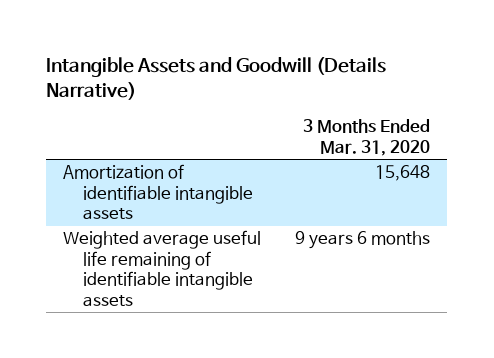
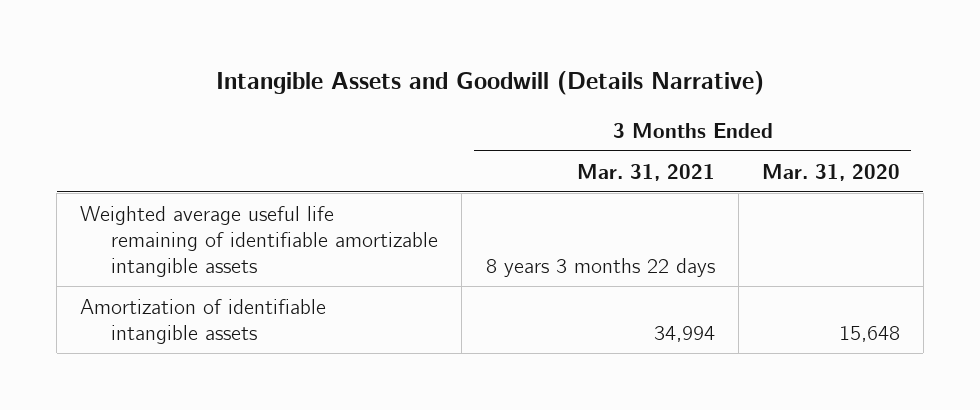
- | 3 Months Ended Mar. 31, 2020
+ | 3 Months Ended Mar. 31, 2021 | 3 Months Ended Mar. 31, 2020
+ Weighted average useful life remaining of identifiable amortizable intangible assets | 8 years 3 months 22 days |
- Weighted average useful life remaining of identifiable intangible assets | 9 years 6 months

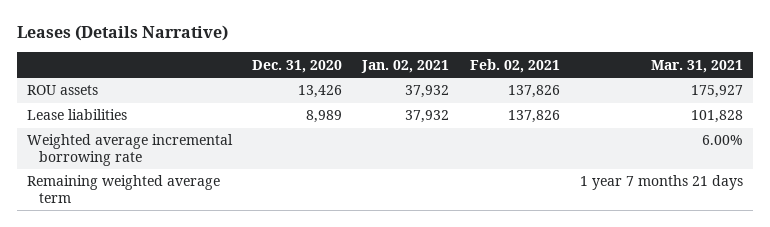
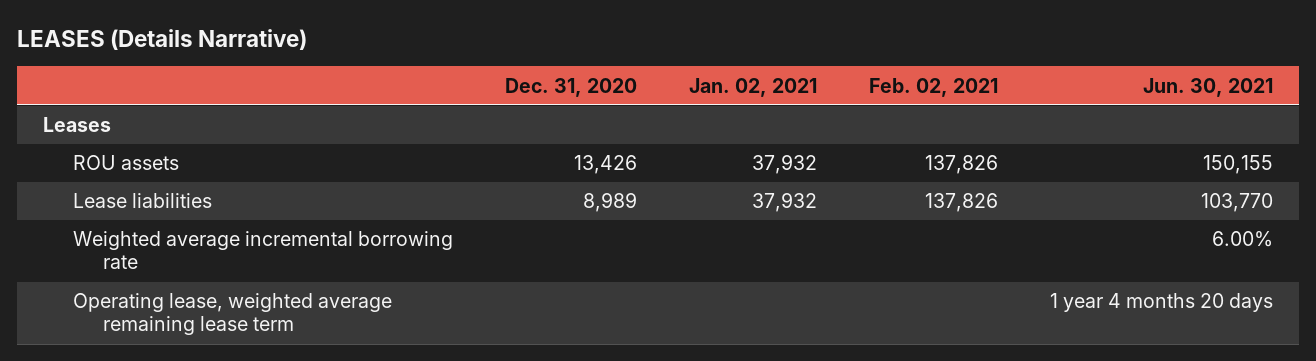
- Leases (Details Narrative)
+ LEASES (Details Narrative)
- | Dec. 31, 2020 | Jan. 02, 2021 | Feb. 02, 2021 | Mar. 31, 2021
+ | Dec. 31, 2020 | Jan. 02, 2021 | Feb. 02, 2021 | Jun. 30, 2021
+ Leases
- Remaining weighted average term | | | | 1 year 7 months 21 days
+ Operating lease, weighted average remaining lease term | | | | 1 year 4 months 20 days

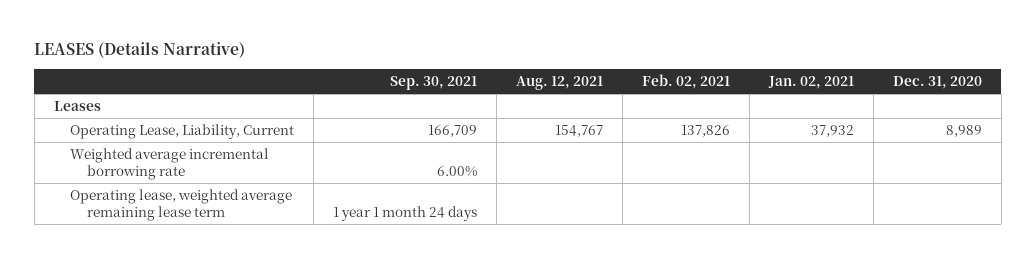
- | Dec. 31, 2020 | Jan. 02, 2021 | Feb. 02, 2021 | Jun. 30, 2021
+ | Sep. 30, 2021 | Aug. 12, 2021 | Feb. 02, 2021 | Jan. 02, 2021 | Dec. 31, 2020
- ROU assets | 13,426 | 37,932 | 137,826 | 150,155
- Lease liabilities | 8,989 | 37,932 | 137,826 | 103,770
+ Operating Lease, Liability, Current | 166,709 | 154,767 | 137,826 | 37,932 | 8,989

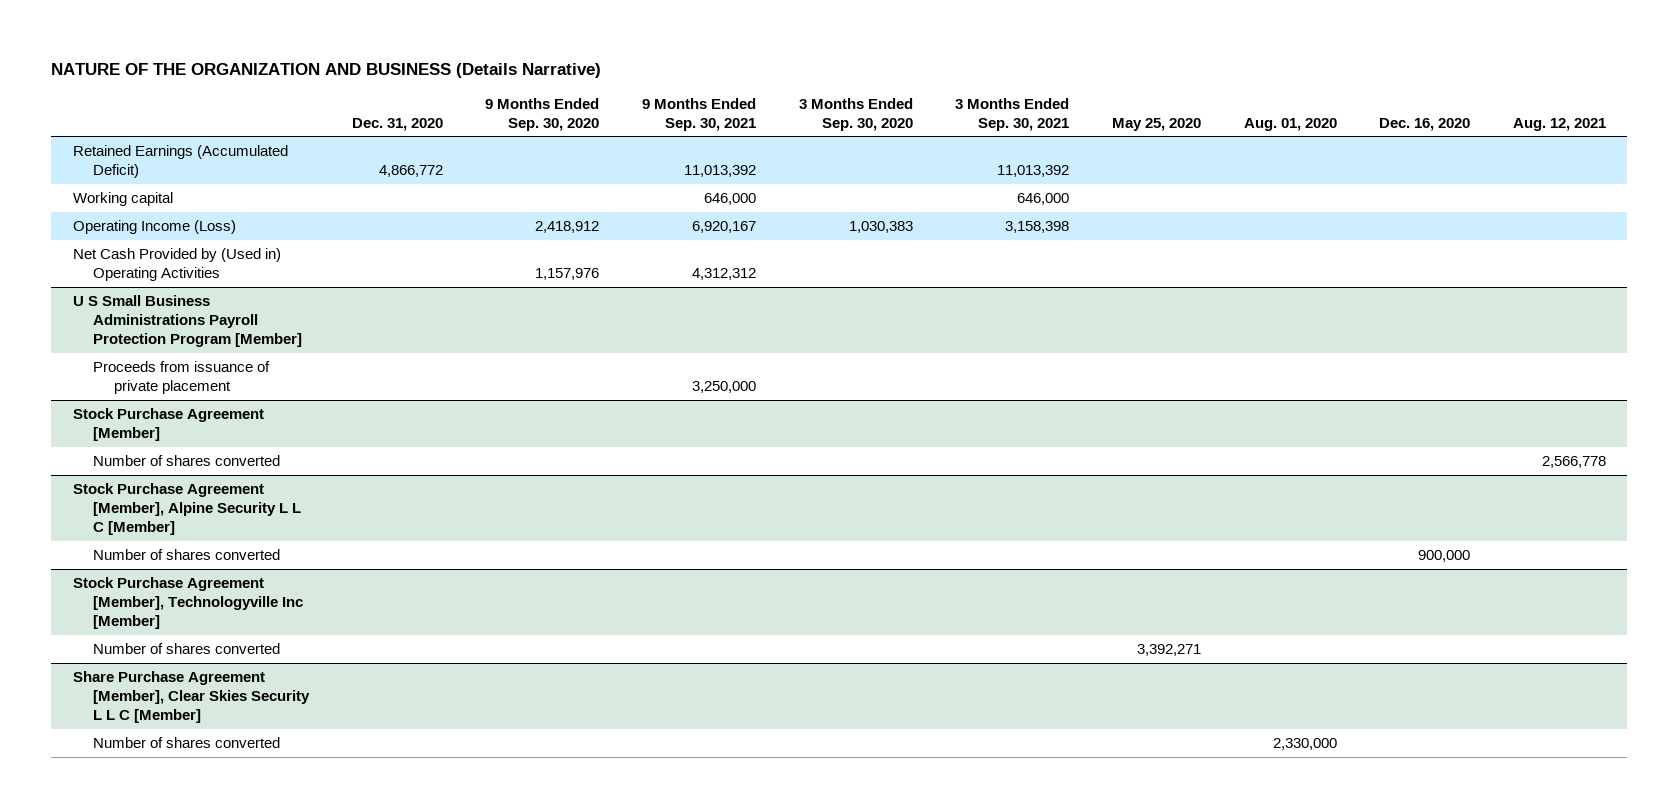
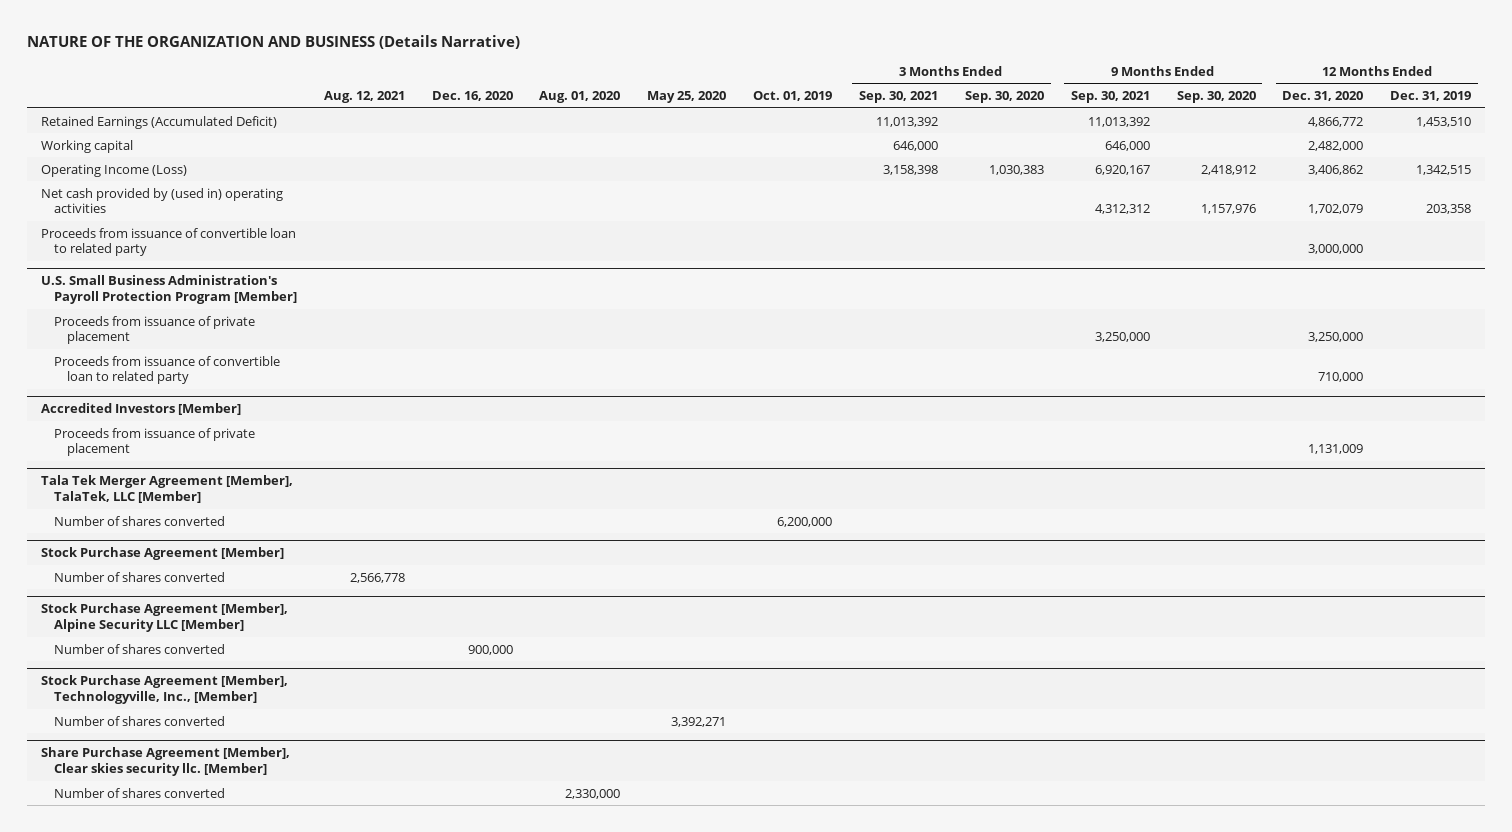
- | Dec. 31, 2020 | 9 Months Ended Sep. 30, 2020 | 9 Months Ended Sep. 30, 2021 | 3 Months Ended Sep. 30, 2020 | 3 Months Ended Sep. 30, 2021 | May 25, 2020 | Aug. 01, 2020 | Dec. 16, 2020 | Aug. 12, 2021
+ | Aug. 12, 2021 | Dec. 16, 2020 | Aug. 01, 2020 | May 25, 2020 | Oct. 01, 2019 | 3 Months Ended Sep. 30, 2021 | 3 Months Ended Sep. 30, 2020 | 9 Months Ended Sep. 30, 2021 | 9 Months Ended Sep. 30, 2020 | 12 Months Ended Dec. 31, 2020 | 12 Months Ended Dec. 31, 2019
- Net Cash Provided by (Used in) Operating Activities | | 1,157,976 | 4,312,312 | | | | | |
- U S Small Business Administrations Payroll Protection Program [Member]
+ Net cash provided by (used in) operating activities | | | | | | | | 4,312,312 | 1,157,976 | 1,702,079 | 203,358
+ Proceeds from issuance of convertible loan to related party | | | | | | | | | | 3,000,000 |
+ U.S. Small Business Administration's Payroll Protection Program [Member]
+ Proceeds from issuance of convertible loan to related party | | | | | | | | | | 710,000 |
+ Accredited Investors [Member]
+ Proceeds from issuance of private placement | | | | | | | | | | 1,131,009 |
+ Tala Tek Merger Agreement [Member], TalaTek, LLC [Member]
+ Number of shares converted | | | | | 6,200,000 | | | | | |
- Stock Purchase Agreement [Member], Alpine Security L L C [Member]
+ Stock Purchase Agreement [Member], Alpine Security LLC [Member]
- Stock Purchase Agreement [Member], Technologyville Inc [Member]
+ Stock Purchase Agreement [Member], Technologyville, Inc., [Member]
- Share Purchase Agreement [Member], Clear Skies Security L L C [Member]
+ Share Purchase Agreement [Member], Clear skies security llc. [Member]

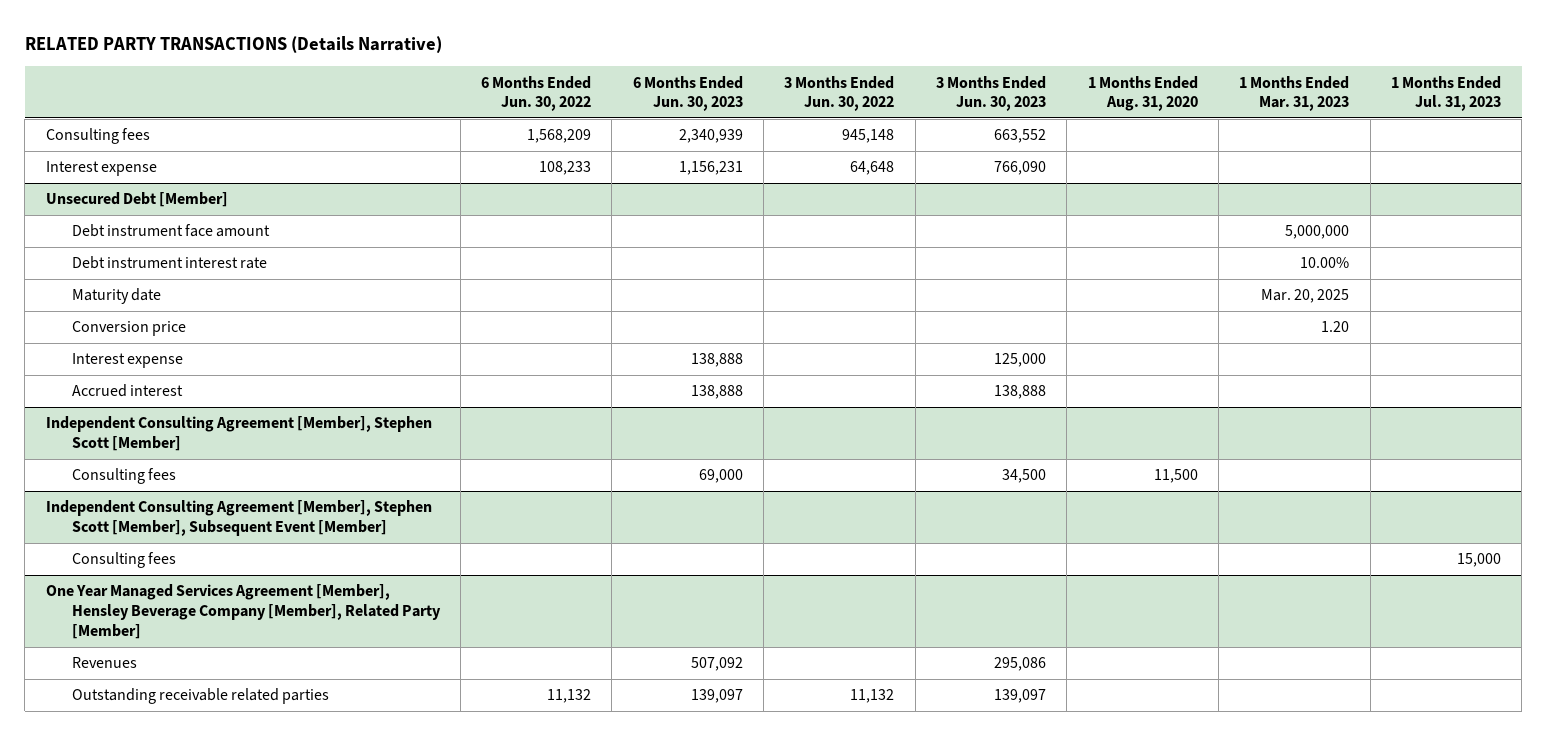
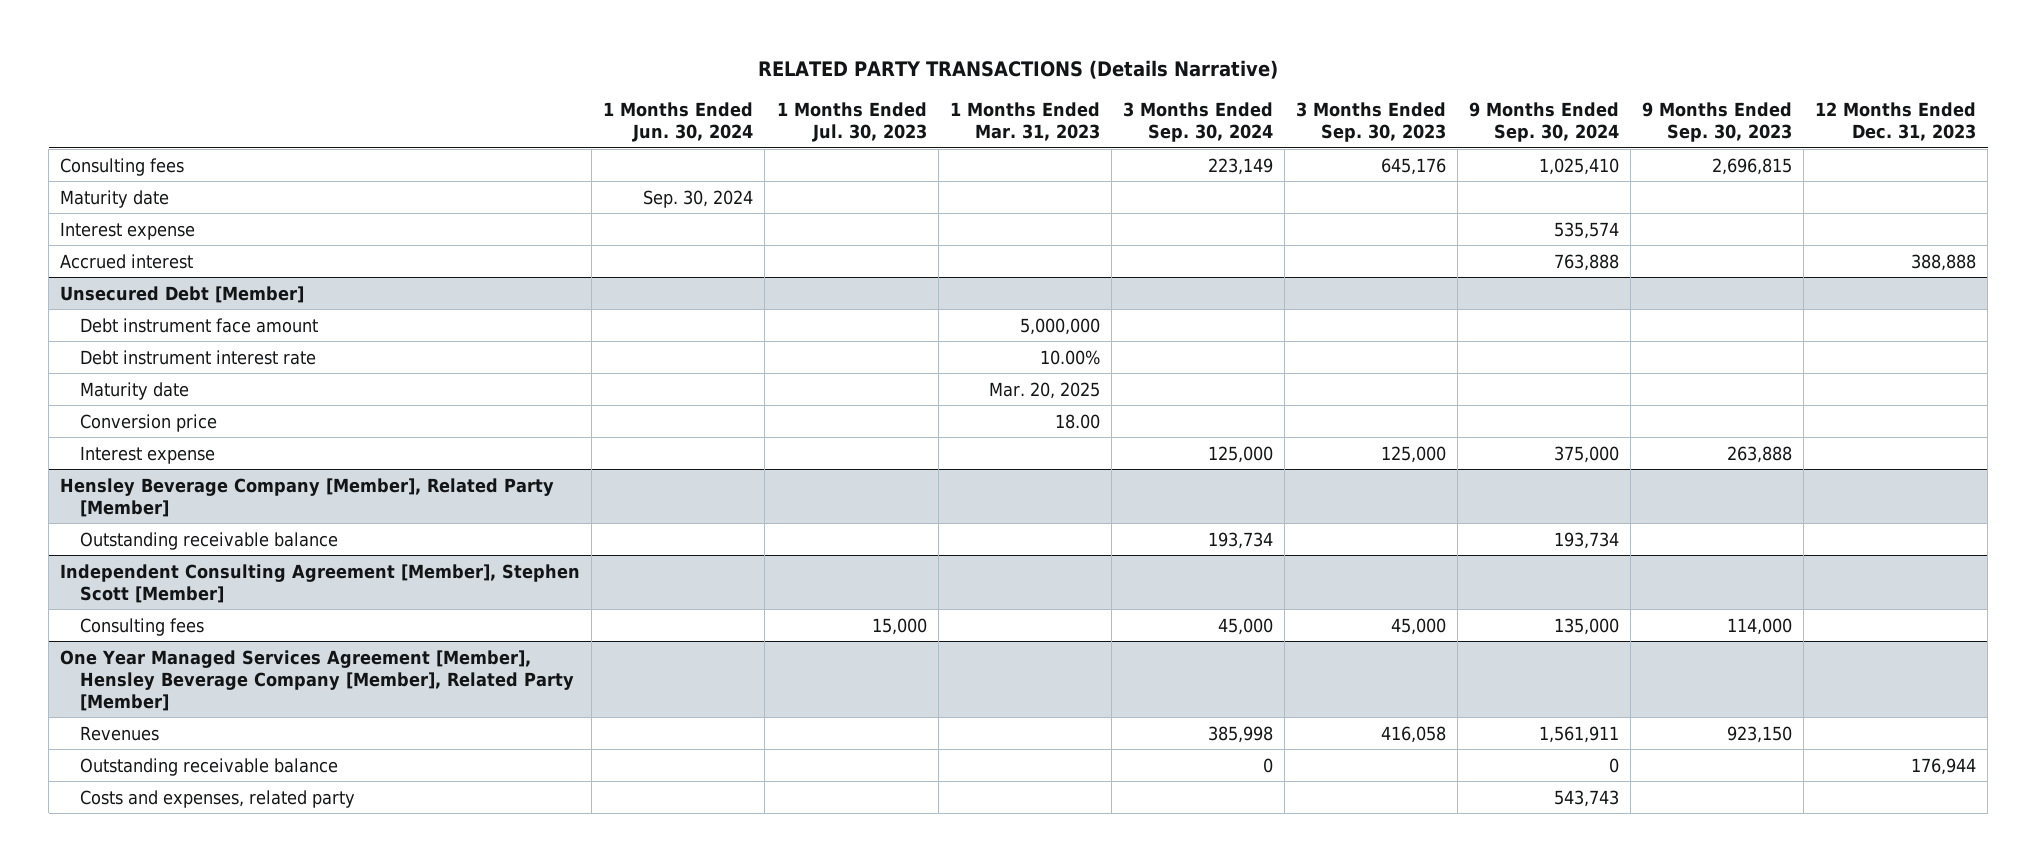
- | 6 Months Ended Jun. 30, 2022 | 6 Months Ended Jun. 30, 2023 | 3 Months Ended Jun. 30, 2022 | 3 Months Ended Jun. 30, 2023 | 1 Months Ended Aug. 31, 2020 | 1 Months Ended Mar. 31, 2023 | 1 Months Ended Jul. 31, 2023
+ | 1 Months Ended Jun. 30, 2024 | 1 Months Ended Jul. 30, 2023 | 1 Months Ended Mar. 31, 2023 | 3 Months Ended Sep. 30, 2024 | 3 Months Ended Sep. 30, 2023 | 9 Months Ended Sep. 30, 2024 | 9 Months Ended Sep. 30, 2023 | 12 Months Ended Dec. 31, 2023
+ Maturity date | Sep. 30, 2024 | | | | | | |
+ Accrued interest | | | | | | 763,888 | | 388,888
@ Unsecured Debt [Member]
- Conversion price | | | | | | 1.20 |
+ Conversion price | | | 18.00 | | | | |
- Accrued interest | | 138,888 | | 138,888 | | |
+ Hensley Beverage Company [Member], Related Party [Member]
+ Outstanding receivable balance | | | | 193,734 | | 193,734 | |
- Independent Consulting Agreement [Member], Stephen Scott [Member], Subsequent Event [Member]
- Consulting fees | | | | | | | 15,000
@ One Year Managed Services Agreement [Member], Hensley Beverage Company [Member], Related Party [Member]
- Outstanding receivable related parties | 11,132 | 139,097 | 11,132 | 139,097 | | |
+ Outstanding receivable balance | | | | 0 | | 0 | | 176,944
+ Costs and expenses, related party | | | | | | 543,743 | |

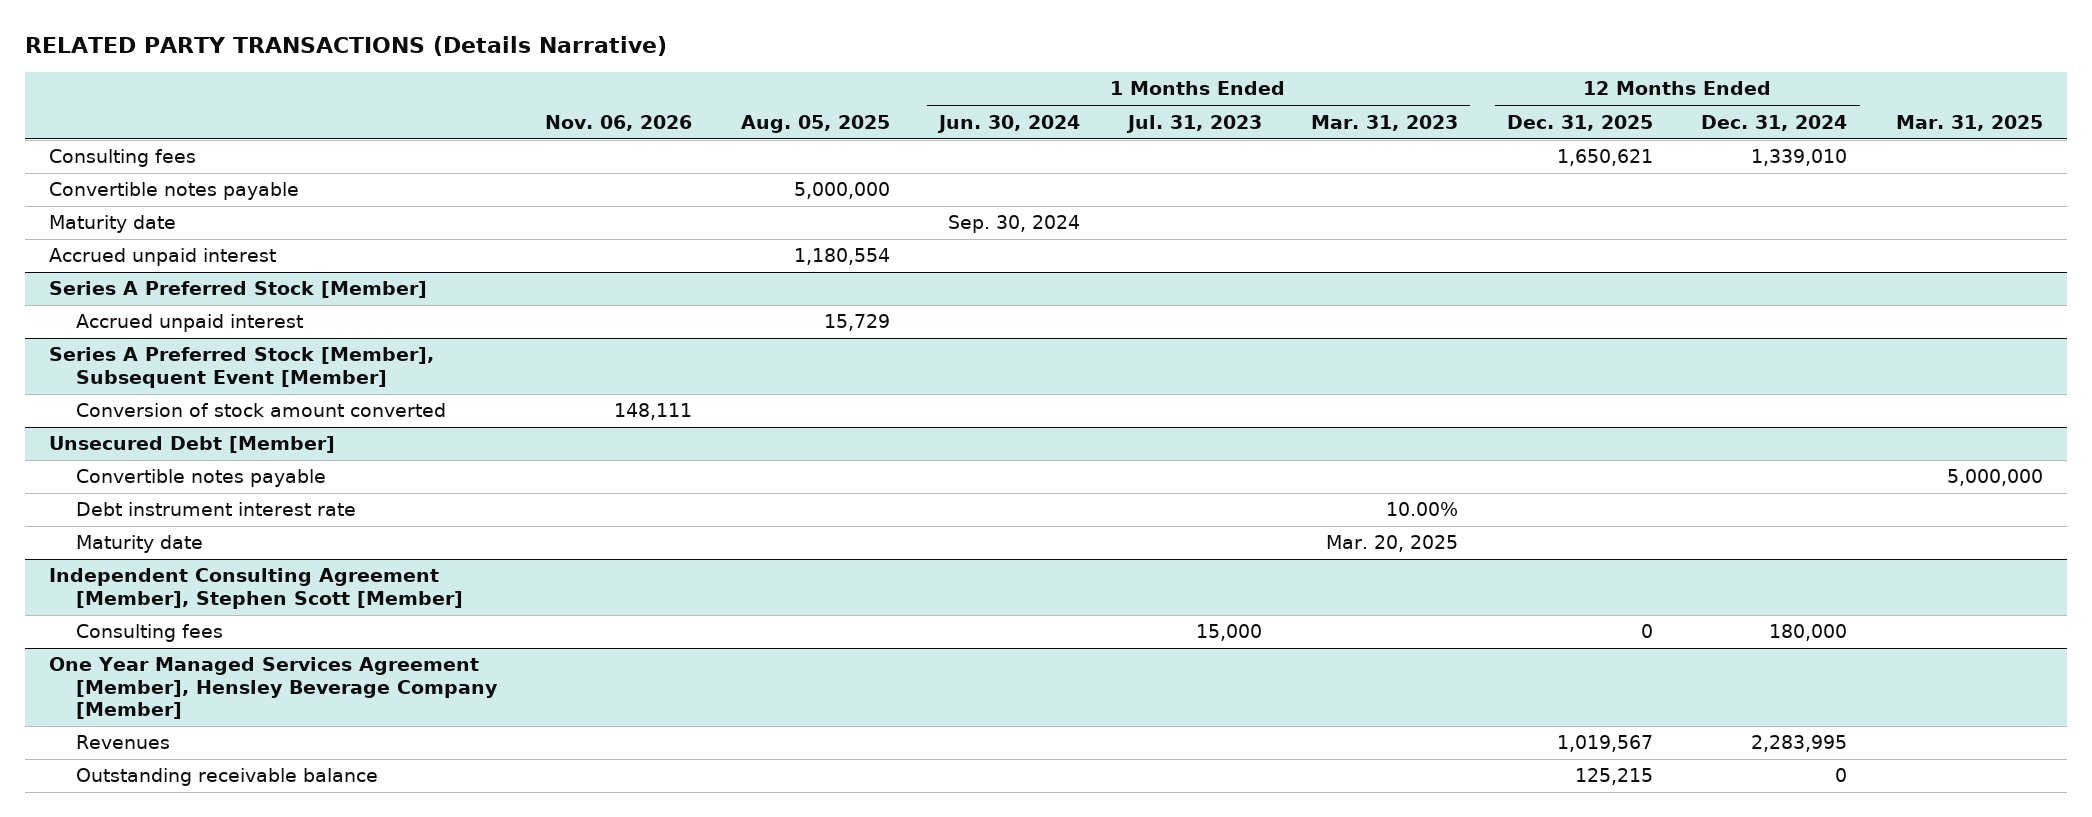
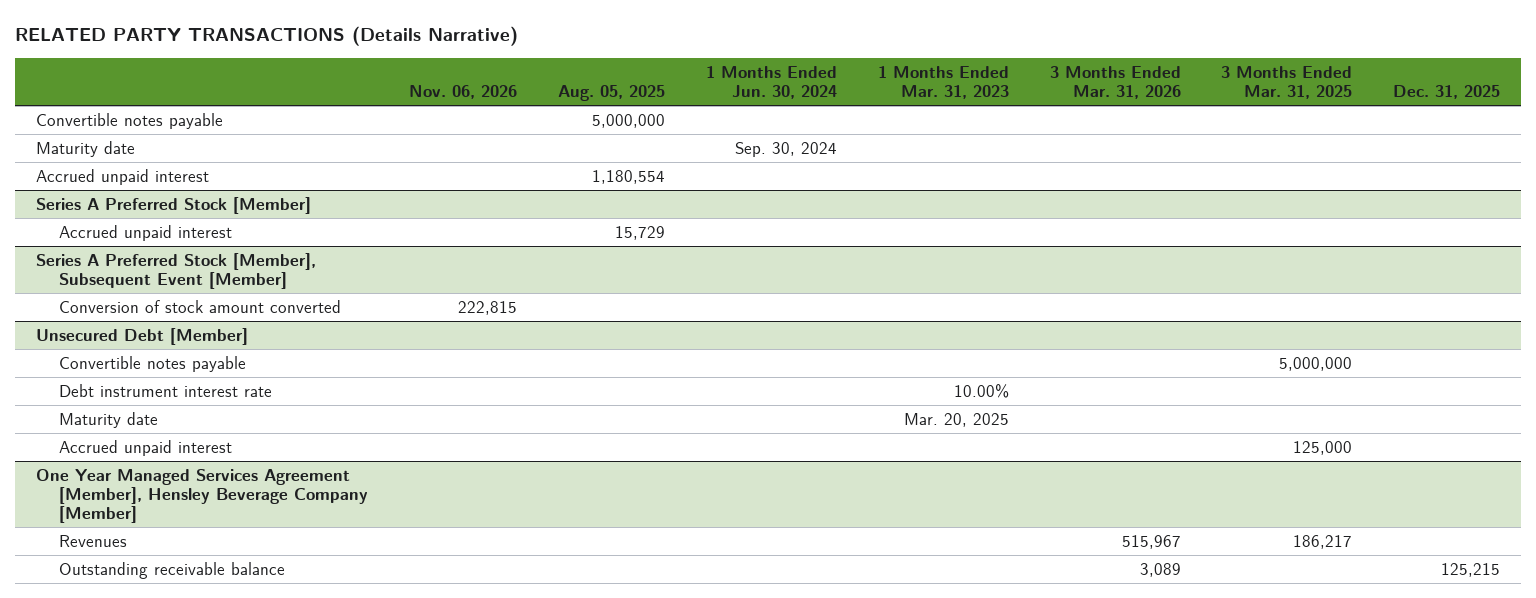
- | Nov. 06, 2026 | Aug. 05, 2025 | 1 Months Ended Jun. 30, 2024 | 1 Months Ended Jul. 31, 2023 | 1 Months Ended Mar. 31, 2023 | 12 Months Ended Dec. 31, 2025 | 12 Months Ended Dec. 31, 2024 | Mar. 31, 2025
+ | Nov. 06, 2026 | Aug. 05, 2025 | 1 Months Ended Jun. 30, 2024 | 1 Months Ended Mar. 31, 2023 | 3 Months Ended Mar. 31, 2026 | 3 Months Ended Mar. 31, 2025 | Dec. 31, 2025
- Consulting fees | | | | | | 1,650,621 | 1,339,010 |
@ Series A Preferred Stock [Member], Subsequent Event [Member]
- Conversion of stock amount converted | 148,111 | | | | | | |
+ Conversion of stock amount converted | 222,815 | | | | | |
- Independent Consulting Agreement [Member], Stephen Scott [Member]
- Consulting fees | | | | 15,000 | | 0 | 180,000 |
@ Unsecured Debt [Member]
+ Accrued unpaid interest | | | | | | 125,000 |

